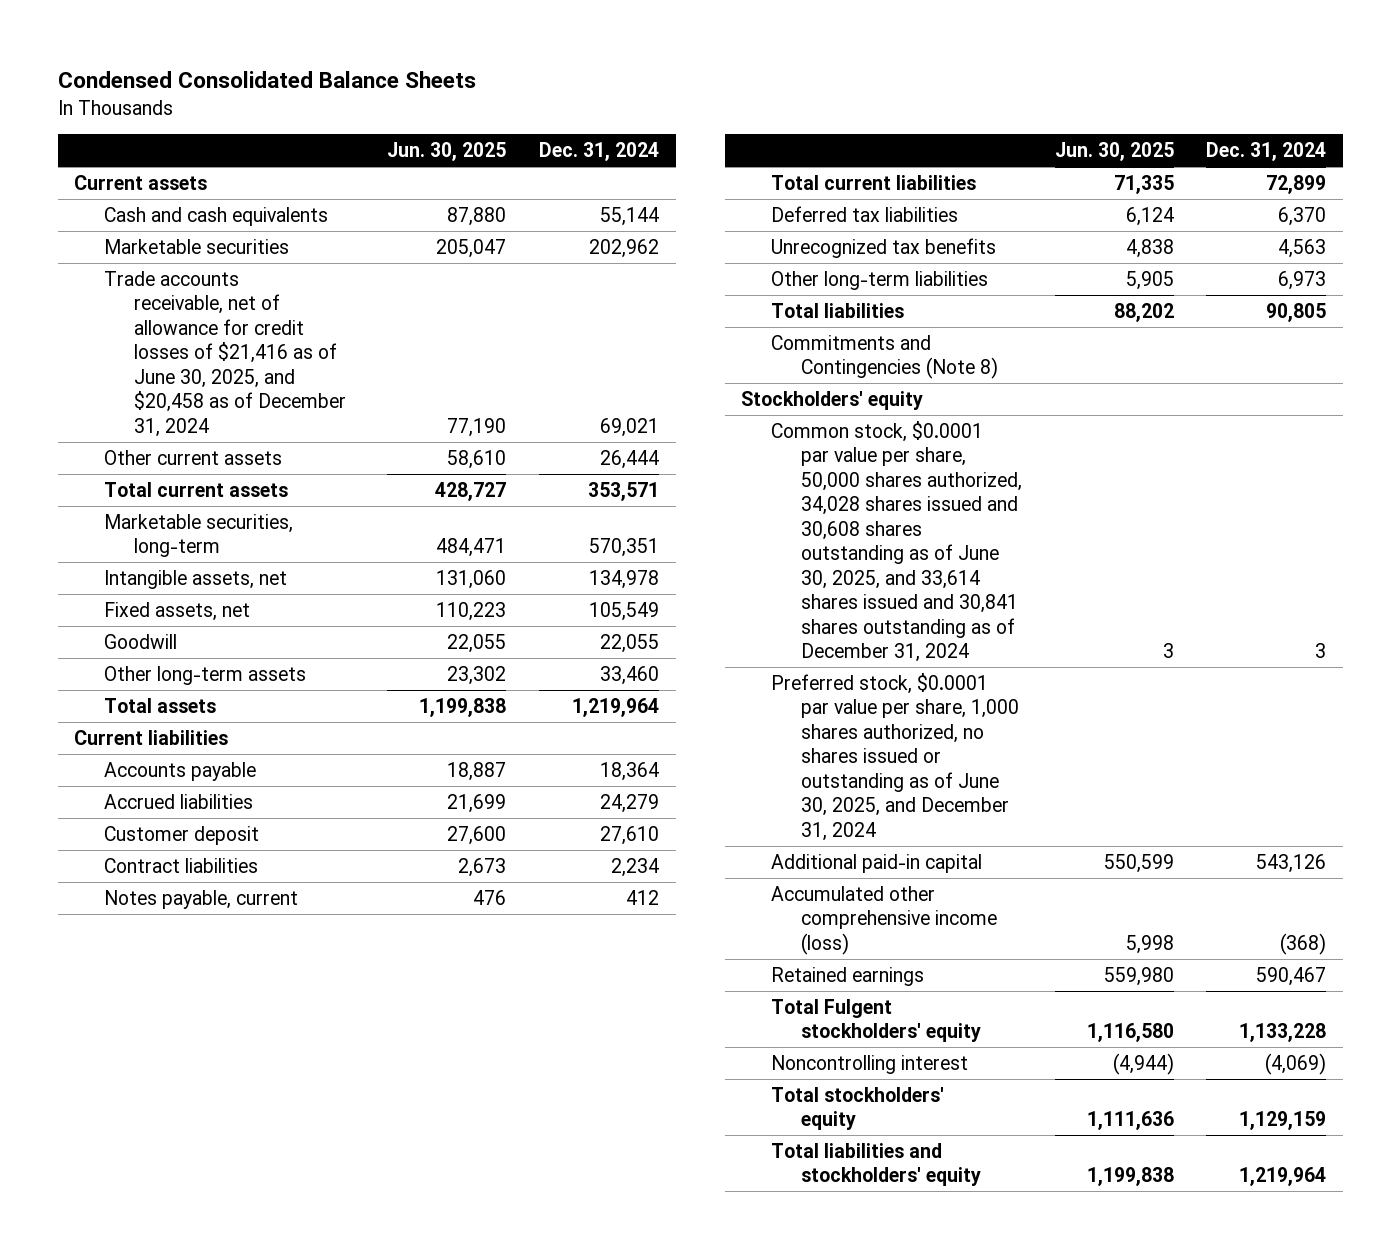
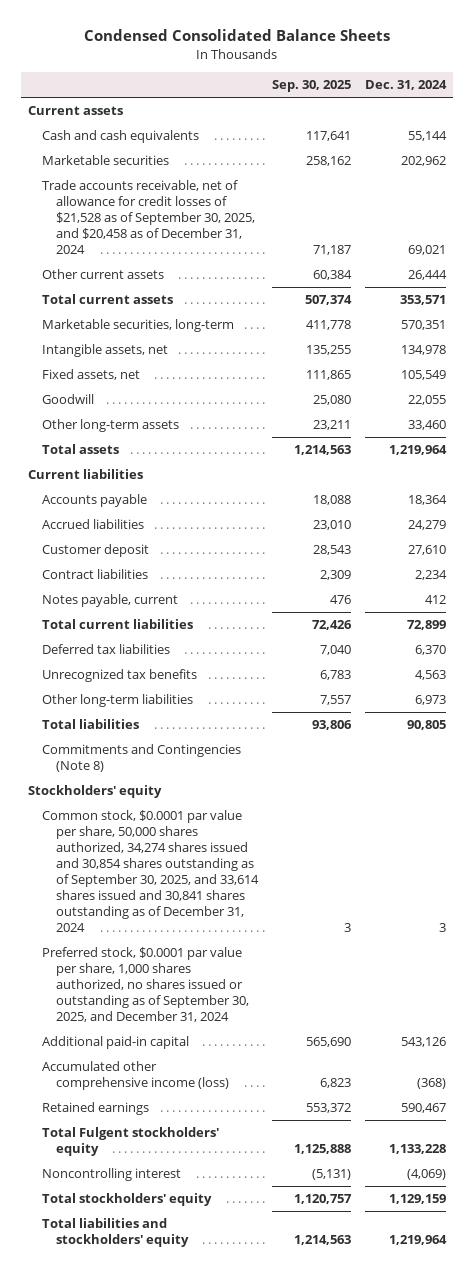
- | Jun. 30, 2025 | Dec. 31, 2024
+ | Sep. 30, 2025 | Dec. 31, 2024
- Trade accounts receivable, net of allowance for credit losses of $21,416 as of June 30, 2025, and $20,458 as of December 31, 2024 | 77,190 | 69,021
+ Trade accounts receivable, net of allowance for credit losses of $21,528 as of September 30, 2025, and $20,458 as of December 31, 2024 | 71,187 | 69,021
- Common stock, $0.0001 par value per share, 50,000 shares authorized, 34,028 shares issued and 30,608 shares outstanding as of June 30, 2025, and 33,614 shares issued and 30,841 shares outstanding as of December 31, 2024 | 3 | 3
- Preferred stock, $0.0001 par value per share, 1,000 shares authorized, no shares issued or outstanding as of June 30, 2025, and December 31, 2024
+ Common stock, $0.0001 par value per share, 50,000 shares authorized, 34,274 shares issued and 30,854 shares outstanding as of September 30, 2025, and 33,614 shares issued and 30,841 shares outstanding as of December 31, 2024 | 3 | 3
+ Preferred stock, $0.0001 par value per share, 1,000 shares authorized, no shares issued or outstanding as of September 30, 2025, and December 31, 2024

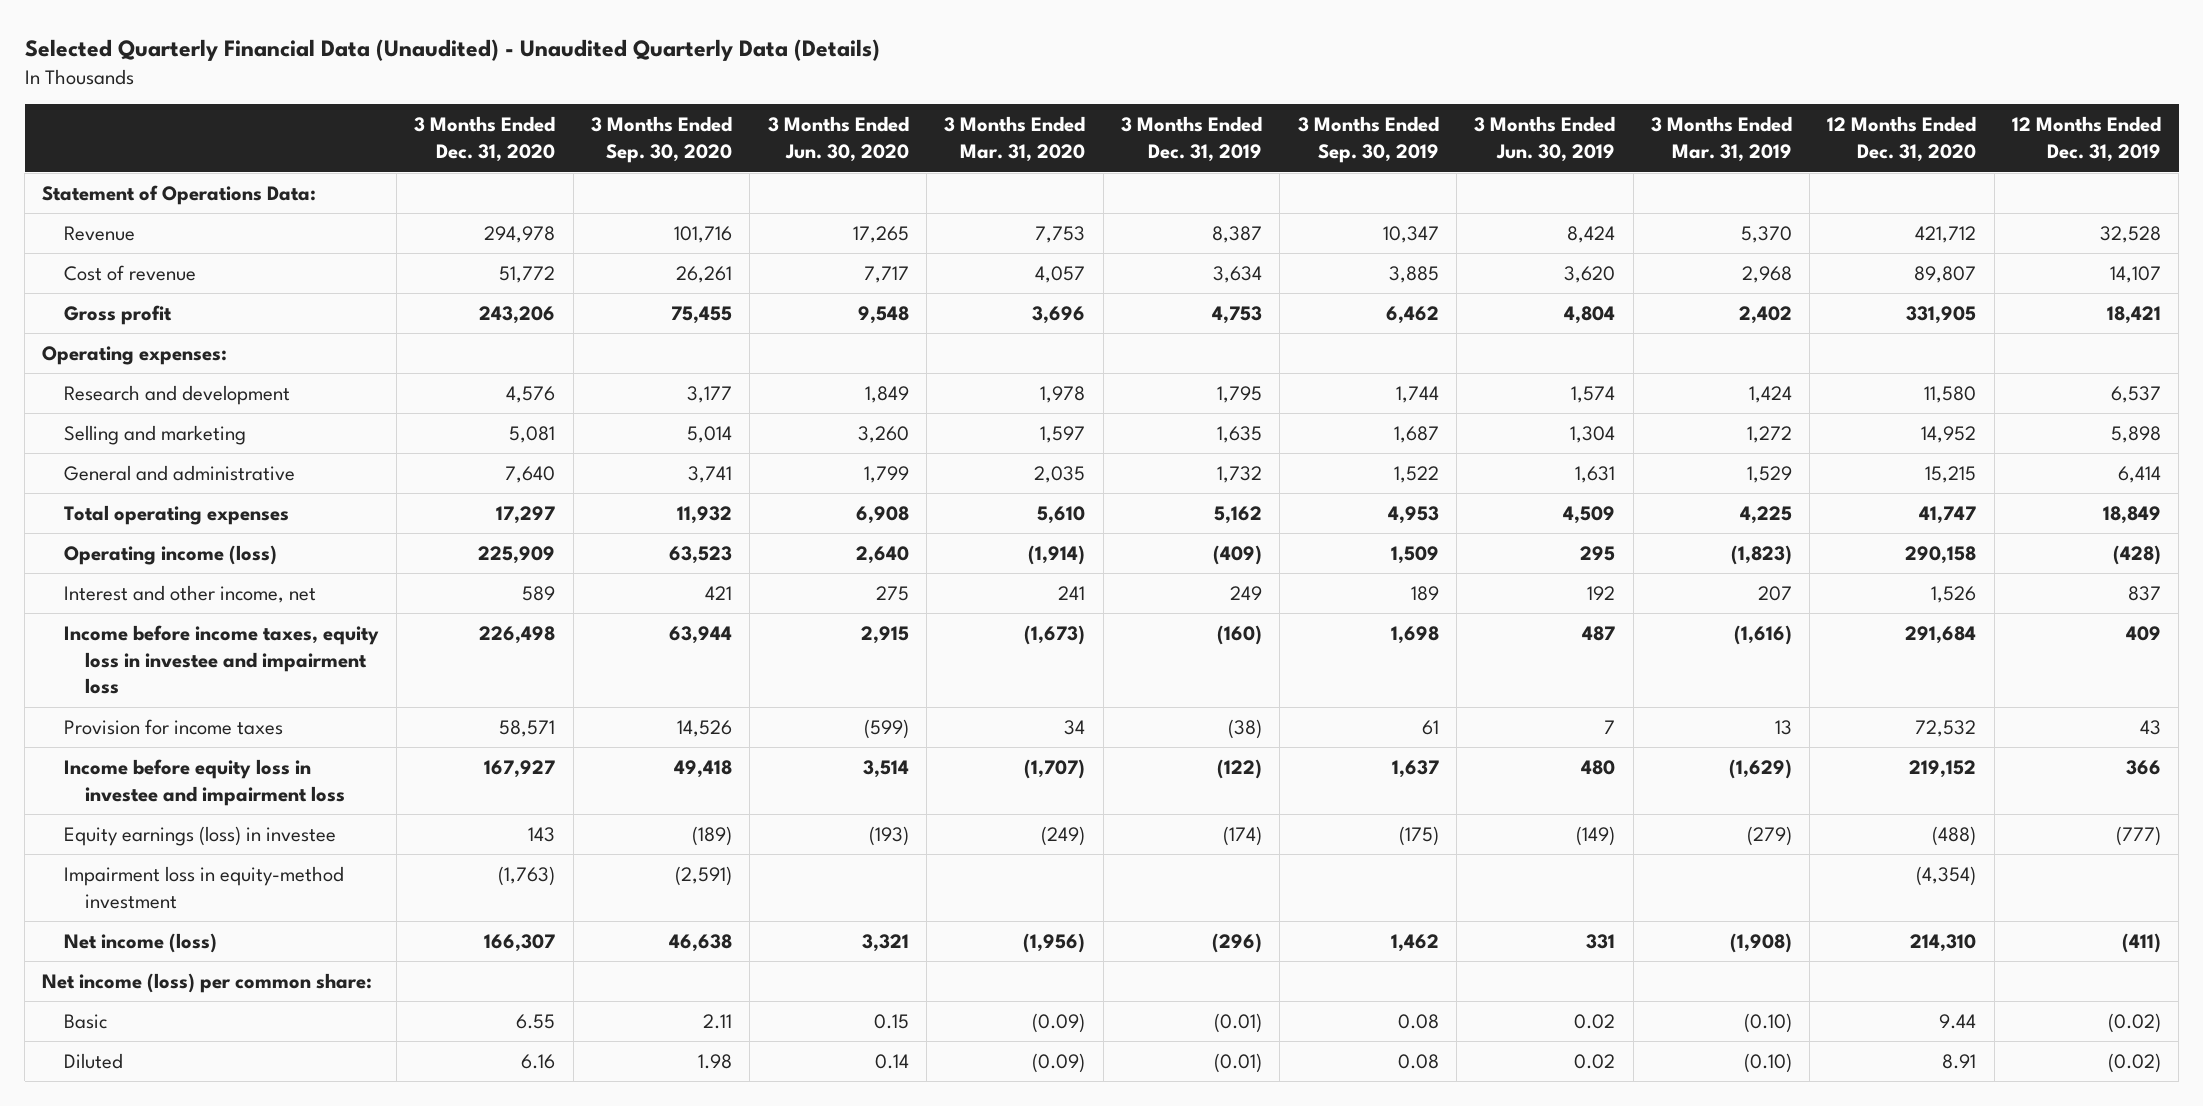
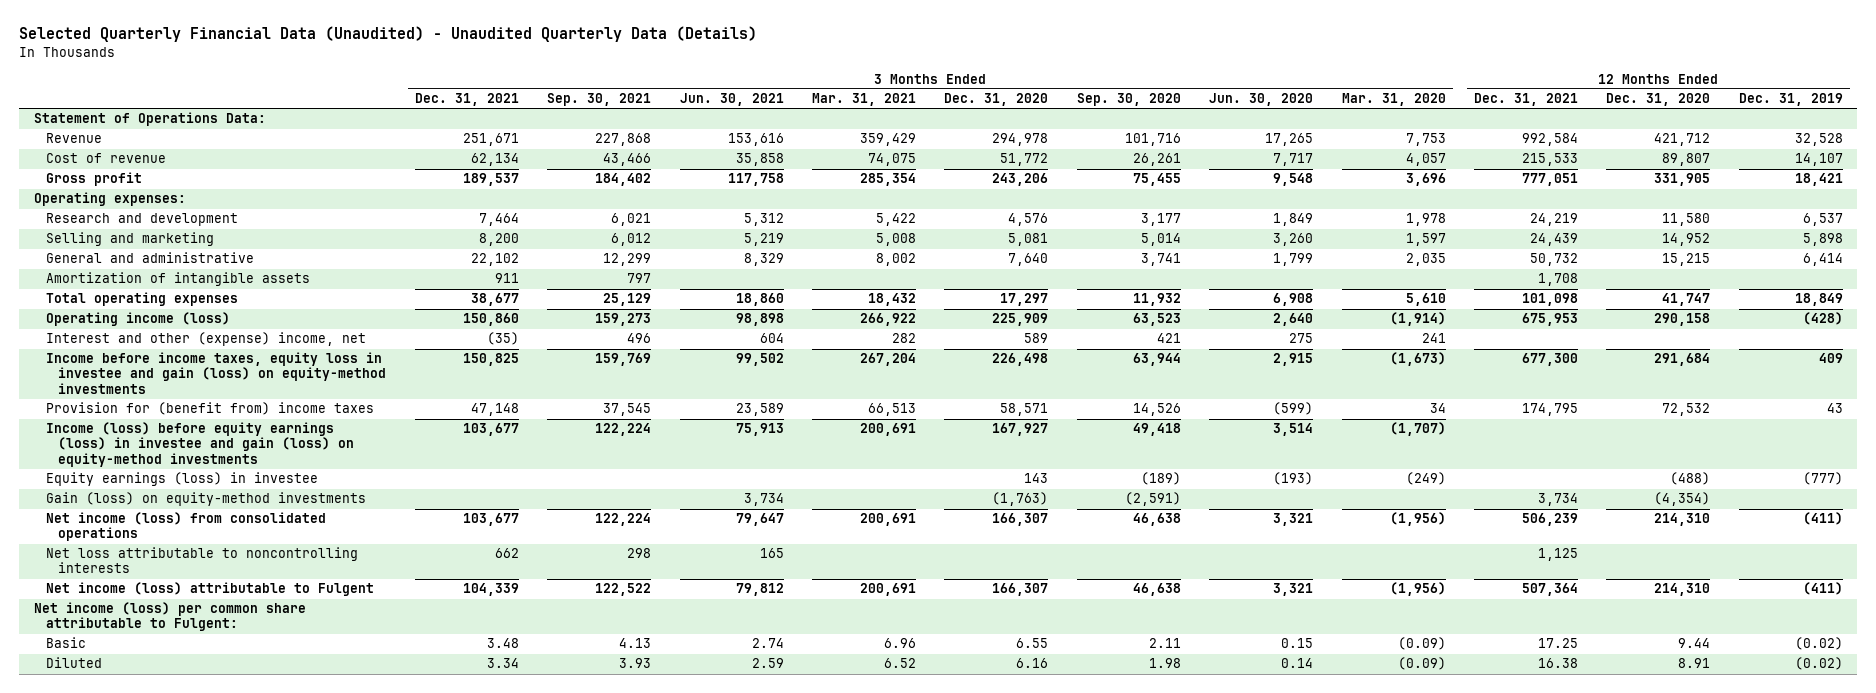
- | 3 Months Ended Dec. 31, 2020 | 3 Months Ended Sep. 30, 2020 | 3 Months Ended Jun. 30, 2020 | 3 Months Ended Mar. 31, 2020 | 3 Months Ended Dec. 31, 2019 | 3 Months Ended Sep. 30, 2019 | 3 Months Ended Jun. 30, 2019 | 3 Months Ended Mar. 31, 2019 | 12 Months Ended Dec. 31, 2020 | 12 Months Ended Dec. 31, 2019
+ | 3 Months Ended Dec. 31, 2021 | 3 Months Ended Sep. 30, 2021 | 3 Months Ended Jun. 30, 2021 | 3 Months Ended Mar. 31, 2021 | 3 Months Ended Dec. 31, 2020 | 3 Months Ended Sep. 30, 2020 | 3 Months Ended Jun. 30, 2020 | 3 Months Ended Mar. 31, 2020 | 12 Months Ended Dec. 31, 2021 | 12 Months Ended Dec. 31, 2020 | 12 Months Ended Dec. 31, 2019
+ Amortization of intangible assets | 911 | 797 | | | | | | | 1,708 | |
- Interest and other income, net | 589 | 421 | 275 | 241 | 249 | 189 | 192 | 207 | 1,526 | 837
- Income before income taxes, equity loss in investee and impairment loss | 226,498 | 63,944 | 2,915 | (1,673) | (160) | 1,698 | 487 | (1,616) | 291,684 | 409
- Provision for income taxes | 58,571 | 14,526 | (599) | 34 | (38) | 61 | 7 | 13 | 72,532 | 43
- Income before equity loss in investee and impairment loss | 167,927 | 49,418 | 3,514 | (1,707) | (122) | 1,637 | 480 | (1,629) | 219,152 | 366
+ Interest and other (expense) income, net | (35) | 496 | 604 | 282 | 589 | 421 | 275 | 241 | | |
+ Income before income taxes, equity loss in investee and gain (loss) on equity-method investments | 150,825 | 159,769 | 99,502 | 267,204 | 226,498 | 63,944 | 2,915 | (1,673) | 677,300 | 291,684 | 409
+ Provision for (benefit from) income taxes | 47,148 | 37,545 | 23,589 | 66,513 | 58,571 | 14,526 | (599) | 34 | 174,795 | 72,532 | 43
+ Income (loss) before equity earnings (loss) in investee and gain (loss) on equity-method investments | 103,677 | 122,224 | 75,913 | 200,691 | 167,927 | 49,418 | 3,514 | (1,707) | | |
- Impairment loss in equity-method investment | (1,763) | (2,591) | | | | | | | (4,354) |
- Net income (loss) | 166,307 | 46,638 | 3,321 | (1,956) | (296) | 1,462 | 331 | (1,908) | 214,310 | (411)
- Net income (loss) per common share:
+ Gain (loss) on equity-method investments | | | 3,734 | | (1,763) | (2,591) | | | 3,734 | (4,354) |
+ Net income (loss) from consolidated operations | 103,677 | 122,224 | 79,647 | 200,691 | 166,307 | 46,638 | 3,321 | (1,956) | 506,239 | 214,310 | (411)
+ Net loss attributable to noncontrolling interests | 662 | 298 | 165 | | | | | | 1,125 | |
+ Net income (loss) attributable to Fulgent | 104,339 | 122,522 | 79,812 | 200,691 | 166,307 | 46,638 | 3,321 | (1,956) | 507,364 | 214,310 | (411)
+ Net income (loss) per common share attributable to Fulgent:

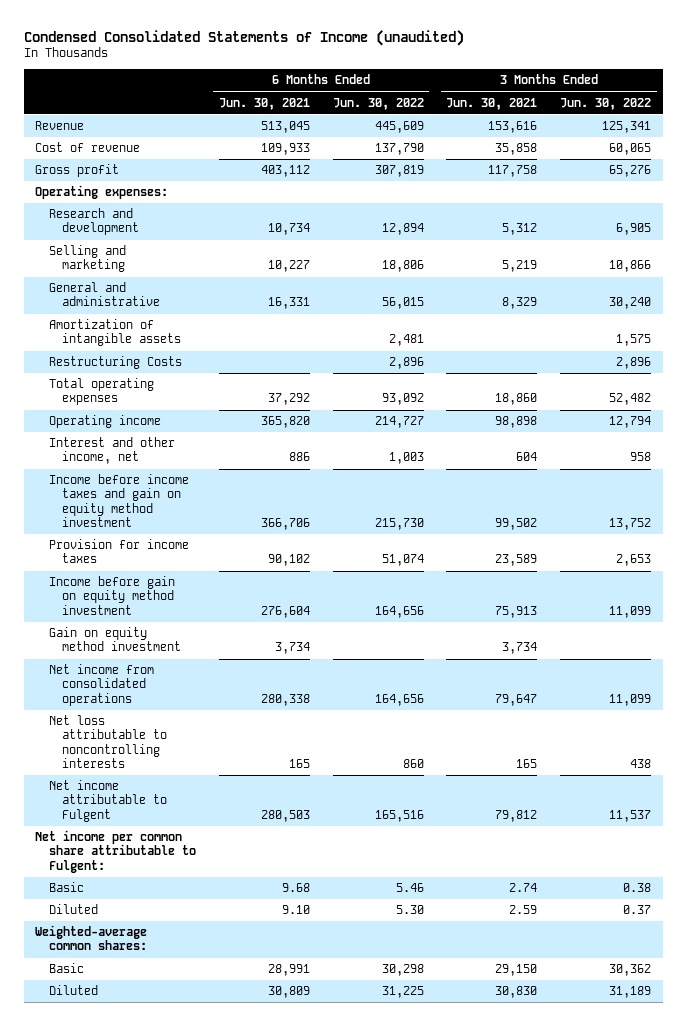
- Selected Quarterly Financial Data (Unaudited) - Unaudited Quarterly Data (Details)
+ Condensed Consolidated Statements of Income (unaudited)
- | 3 Months Ended Dec. 31, 2021 | 3 Months Ended Sep. 30, 2021 | 3 Months Ended Jun. 30, 2021 | 3 Months Ended Mar. 31, 2021 | 3 Months Ended Dec. 31, 2020 | 3 Months Ended Sep. 30, 2020 | 3 Months Ended Jun. 30, 2020 | 3 Months Ended Mar. 31, 2020 | 12 Months Ended Dec. 31, 2021 | 12 Months Ended Dec. 31, 2020 | 12 Months Ended Dec. 31, 2019
+ | 6 Months Ended Jun. 30, 2021 | 6 Months Ended Jun. 30, 2022 | 3 Months Ended Jun. 30, 2021 | 3 Months Ended Jun. 30, 2022
- Statement of Operations Data:
+ Restructuring Costs | | 2,896 | | 2,896
- Operating income (loss) | 150,860 | 159,273 | 98,898 | 266,922 | 225,909 | 63,523 | 2,640 | (1,914) | 675,953 | 290,158 | (428)
- Interest and other (expense) income, net | (35) | 496 | 604 | 282 | 589 | 421 | 275 | 241 | | |
- Income before income taxes, equity loss in investee and gain (loss) on equity-method investments | 150,825 | 159,769 | 99,502 | 267,204 | 226,498 | 63,944 | 2,915 | (1,673) | 677,300 | 291,684 | 409
- Provision for (benefit from) income taxes | 47,148 | 37,545 | 23,589 | 66,513 | 58,571 | 14,526 | (599) | 34 | 174,795 | 72,532 | 43
- Income (loss) before equity earnings (loss) in investee and gain (loss) on equity-method investments | 103,677 | 122,224 | 75,913 | 200,691 | 167,927 | 49,418 | 3,514 | (1,707) | | |
- Equity earnings (loss) in investee | | | | | 143 | (189) | (193) | (249) | | (488) | (777)
- Gain (loss) on equity-method investments | | | 3,734 | | (1,763) | (2,591) | | | 3,734 | (4,354) |
- Net income (loss) from consolidated operations | 103,677 | 122,224 | 79,647 | 200,691 | 166,307 | 46,638 | 3,321 | (1,956) | 506,239 | 214,310 | (411)
+ Operating income | 365,820 | 214,727 | 98,898 | 12,794
+ Interest and other income, net | 886 | 1,003 | 604 | 958
+ Income before income taxes and gain on equity method investment | 366,706 | 215,730 | 99,502 | 13,752
+ Provision for income taxes | 90,102 | 51,074 | 23,589 | 2,653
+ Income before gain on equity method investment | 276,604 | 164,656 | 75,913 | 11,099
+ Gain on equity method investment | 3,734 | | 3,734 |
+ Net income from consolidated operations | 280,338 | 164,656 | 79,647 | 11,099
- Net income (loss) attributable to Fulgent | 104,339 | 122,522 | 79,812 | 200,691 | 166,307 | 46,638 | 3,321 | (1,956) | 507,364 | 214,310 | (411)
- Net income (loss) per common share attributable to Fulgent:
+ Net income attributable to Fulgent | 280,503 | 165,516 | 79,812 | 11,537
+ Net income per common share attributable to Fulgent:
+ Weighted-average common shares:
+ Basic | 28,991 | 30,298 | 29,150 | 30,362
+ Diluted | 30,809 | 31,225 | 30,830 | 31,189

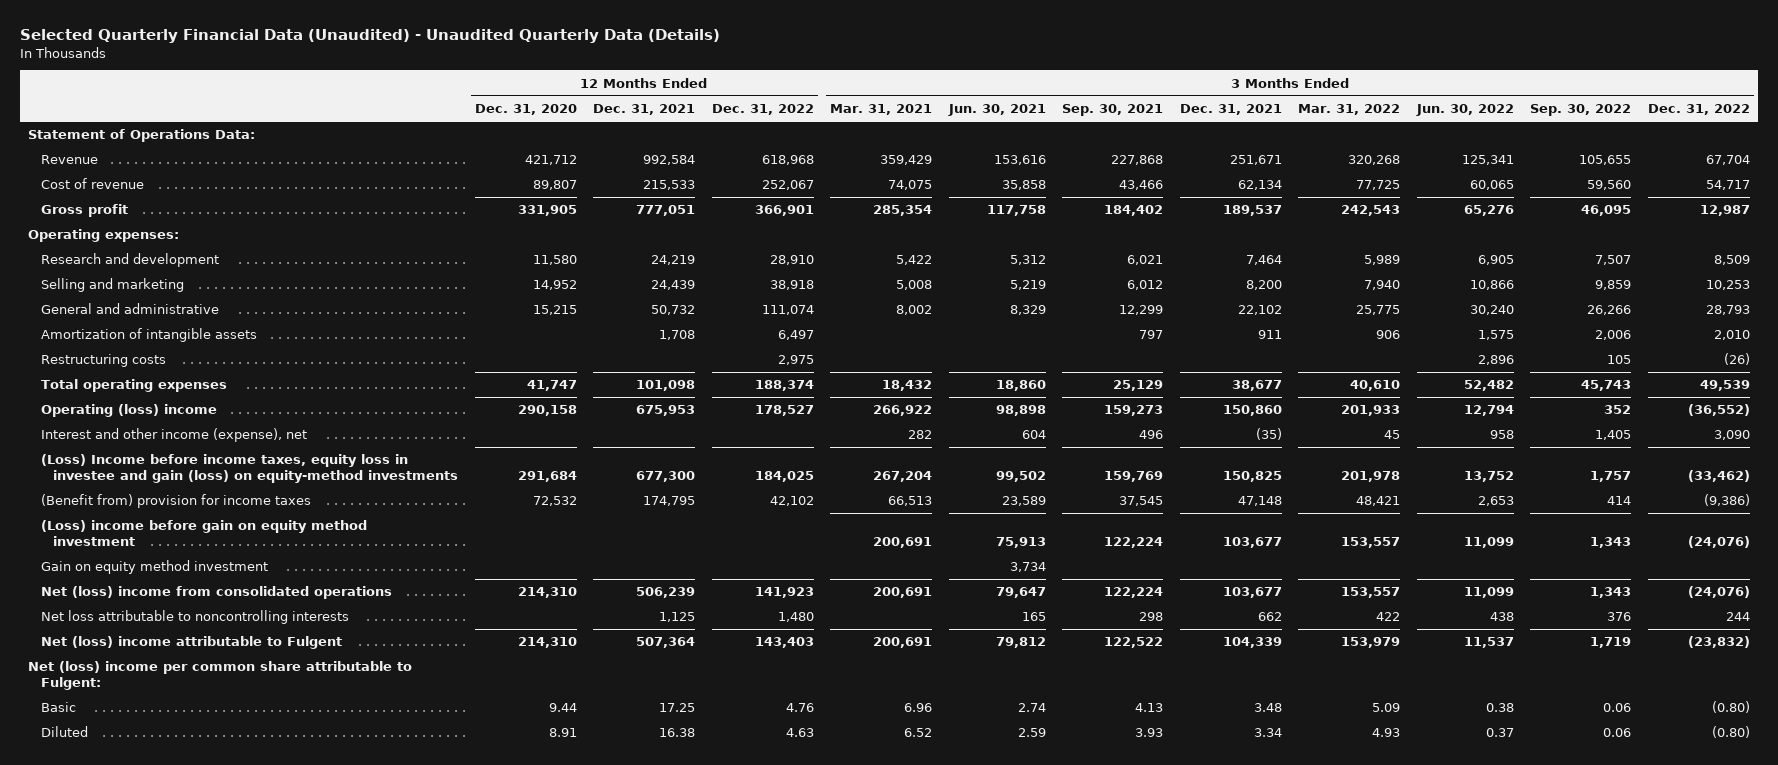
- Condensed Consolidated Statements of Income (unaudited)
+ Selected Quarterly Financial Data (Unaudited) - Unaudited Quarterly Data (Details)
- | 6 Months Ended Jun. 30, 2021 | 6 Months Ended Jun. 30, 2022 | 3 Months Ended Jun. 30, 2021 | 3 Months Ended Jun. 30, 2022
+ | 12 Months Ended Dec. 31, 2020 | 12 Months Ended Dec. 31, 2021 | 12 Months Ended Dec. 31, 2022 | 3 Months Ended Mar. 31, 2021 | 3 Months Ended Jun. 30, 2021 | 3 Months Ended Sep. 30, 2021 | 3 Months Ended Dec. 31, 2021 | 3 Months Ended Mar. 31, 2022 | 3 Months Ended Jun. 30, 2022 | 3 Months Ended Sep. 30, 2022 | 3 Months Ended Dec. 31, 2022
+ Statement of Operations Data:
- Restructuring Costs | | 2,896 | | 2,896
+ Restructuring costs | | | 2,975 | | | | | | 2,896 | 105 | (26)
- Operating income | 365,820 | 214,727 | 98,898 | 12,794
- Interest and other income, net | 886 | 1,003 | 604 | 958
- Income before income taxes and gain on equity method investment | 366,706 | 215,730 | 99,502 | 13,752
- Provision for income taxes | 90,102 | 51,074 | 23,589 | 2,653
- Income before gain on equity method investment | 276,604 | 164,656 | 75,913 | 11,099
+ Operating (loss) income | 290,158 | 675,953 | 178,527 | 266,922 | 98,898 | 159,273 | 150,860 | 201,933 | 12,794 | 352 | (36,552)
+ Interest and other income (expense), net | | | | 282 | 604 | 496 | (35) | 45 | 958 | 1,405 | 3,090
+ (Loss) Income before income taxes, equity loss in investee and gain (loss) on equity-method investments | 291,684 | 677,300 | 184,025 | 267,204 | 99,502 | 159,769 | 150,825 | 201,978 | 13,752 | 1,757 | (33,462)
+ (Benefit from) provision for income taxes | 72,532 | 174,795 | 42,102 | 66,513 | 23,589 | 37,545 | 47,148 | 48,421 | 2,653 | 414 | (9,386)
+ (Loss) income before gain on equity method investment | | | | 200,691 | 75,913 | 122,224 | 103,677 | 153,557 | 11,099 | 1,343 | (24,076)
- Net income from consolidated operations | 280,338 | 164,656 | 79,647 | 11,099
+ Net (loss) income from consolidated operations | 214,310 | 506,239 | 141,923 | 200,691 | 79,647 | 122,224 | 103,677 | 153,557 | 11,099 | 1,343 | (24,076)
- Net income attributable to Fulgent | 280,503 | 165,516 | 79,812 | 11,537
- Net income per common share attributable to Fulgent:
+ Net (loss) income attributable to Fulgent | 214,310 | 507,364 | 143,403 | 200,691 | 79,812 | 122,522 | 104,339 | 153,979 | 11,537 | 1,719 | (23,832)
+ Net (loss) income per common share attributable to Fulgent:
- Weighted-average common shares:
- Basic | 28,991 | 30,298 | 29,150 | 30,362
- Diluted | 30,809 | 31,225 | 30,830 | 31,189

